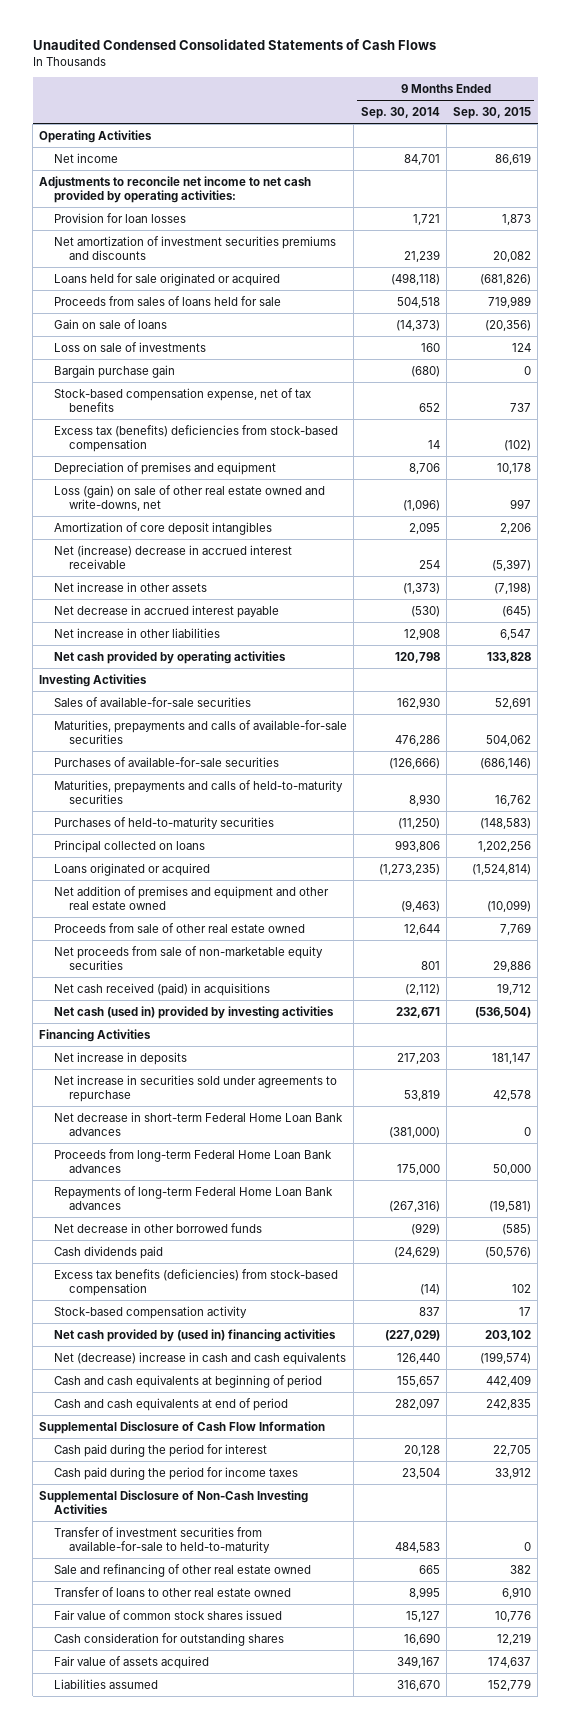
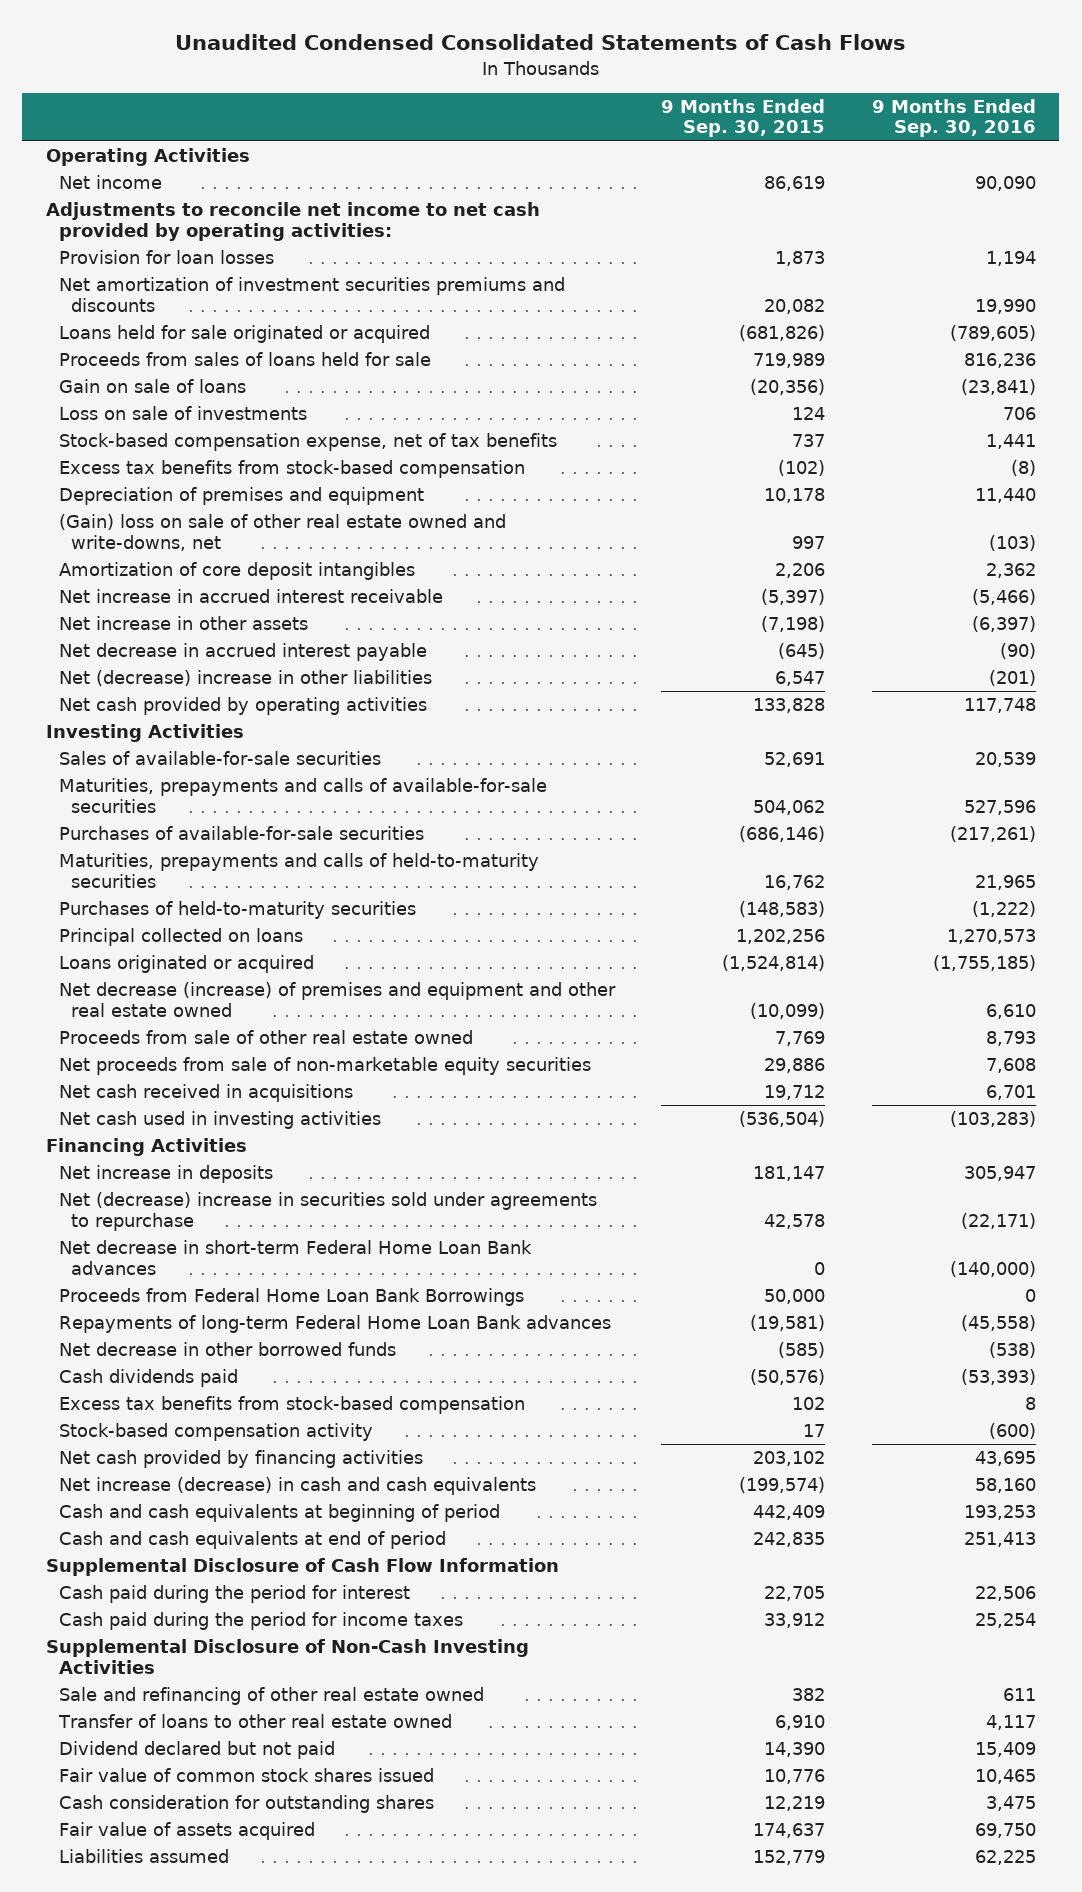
- | 9 Months Ended Sep. 30, 2014 | 9 Months Ended Sep. 30, 2015
+ | 9 Months Ended Sep. 30, 2015 | 9 Months Ended Sep. 30, 2016
- Bargain purchase gain | (680) | 0
- Excess tax (benefits) deficiencies from stock-based compensation | 14 | (102)
+ Excess tax benefits from stock-based compensation | (102) | (8)
- Loss (gain) on sale of other real estate owned and write-downs, net | (1,096) | 997
+ (Gain) loss on sale of other real estate owned and write-downs, net | 997 | (103)
- Net (increase) decrease in accrued interest receivable | 254 | (5,397)
+ Net increase in accrued interest receivable | (5,397) | (5,466)
- Net increase in other liabilities | 12,908 | 6,547
+ Net (decrease) increase in other liabilities | 6,547 | (201)
- Net addition of premises and equipment and other real estate owned | (9,463) | (10,099)
+ Net decrease (increase) of premises and equipment and other real estate owned | (10,099) | 6,610
- Net cash received (paid) in acquisitions | (2,112) | 19,712
- Net cash (used in) provided by investing activities | 232,671 | (536,504)
+ Net cash received in acquisitions | 19,712 | 6,701
+ Net cash used in investing activities | (536,504) | (103,283)
- Net increase in securities sold under agreements to repurchase | 53,819 | 42,578
+ Net (decrease) increase in securities sold under agreements to repurchase | 42,578 | (22,171)
- Proceeds from long-term Federal Home Loan Bank advances | 175,000 | 50,000
+ Proceeds from Federal Home Loan Bank Borrowings | 50,000 | 0
- Excess tax benefits (deficiencies) from stock-based compensation | (14) | 102
+ Excess tax benefits from stock-based compensation | 102 | 8
- Net cash provided by (used in) financing activities | (227,029) | 203,102
- Net (decrease) increase in cash and cash equivalents | 126,440 | (199,574)
+ Net cash provided by financing activities | 203,102 | 43,695
+ Net increase (decrease) in cash and cash equivalents | (199,574) | 58,160
- Transfer of investment securities from available-for-sale to held-to-maturity | 484,583 | 0
+ Dividend declared but not paid | 14,390 | 15,409

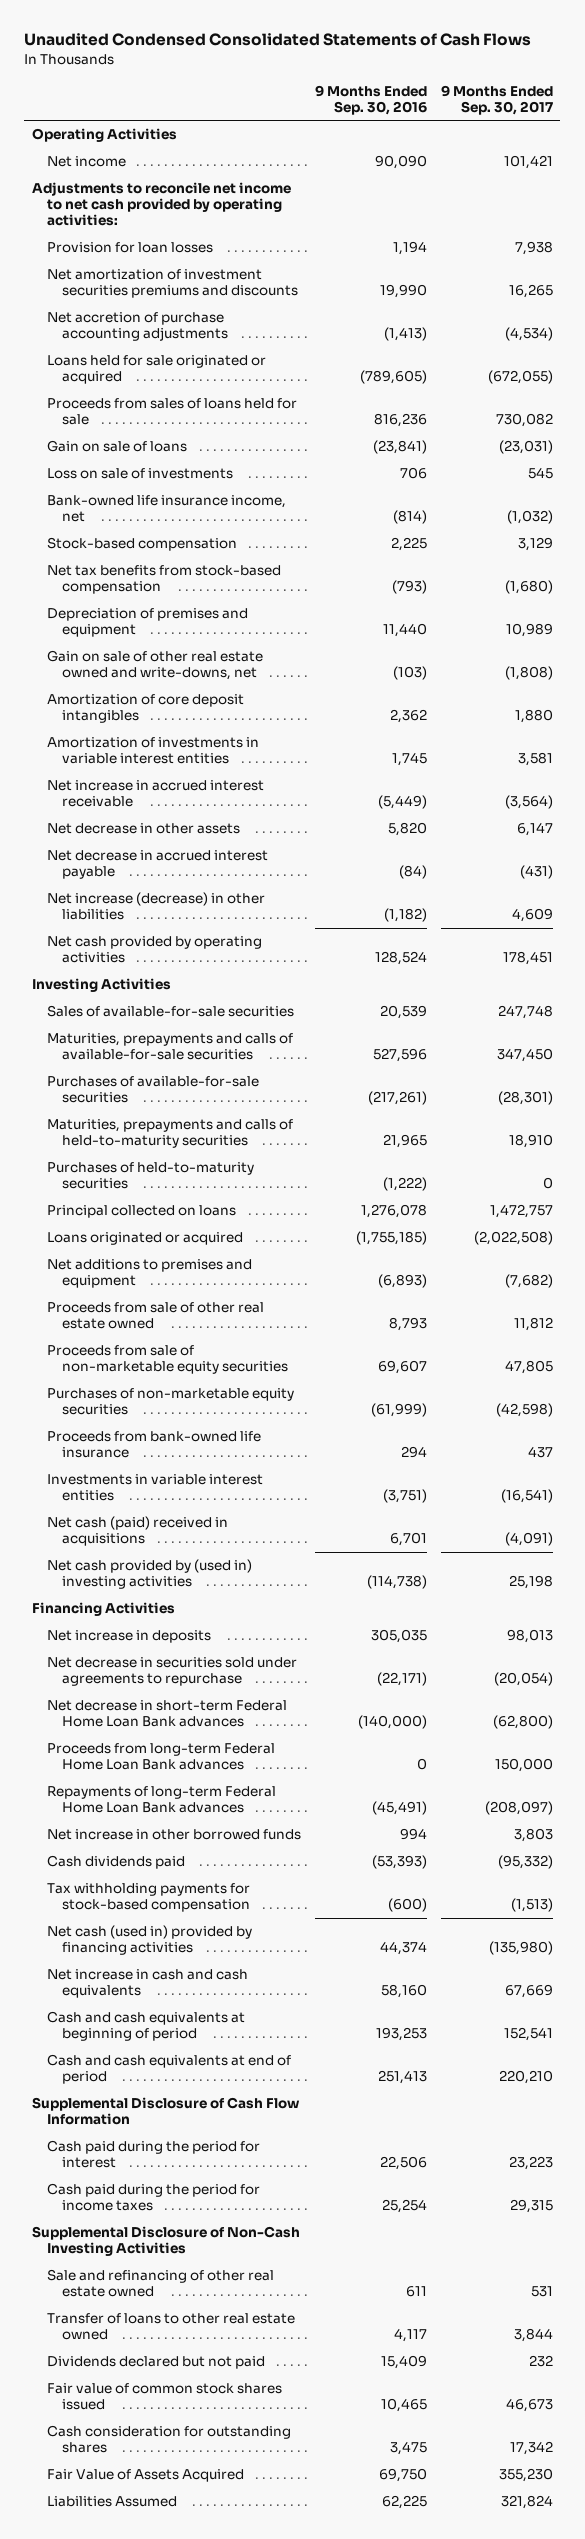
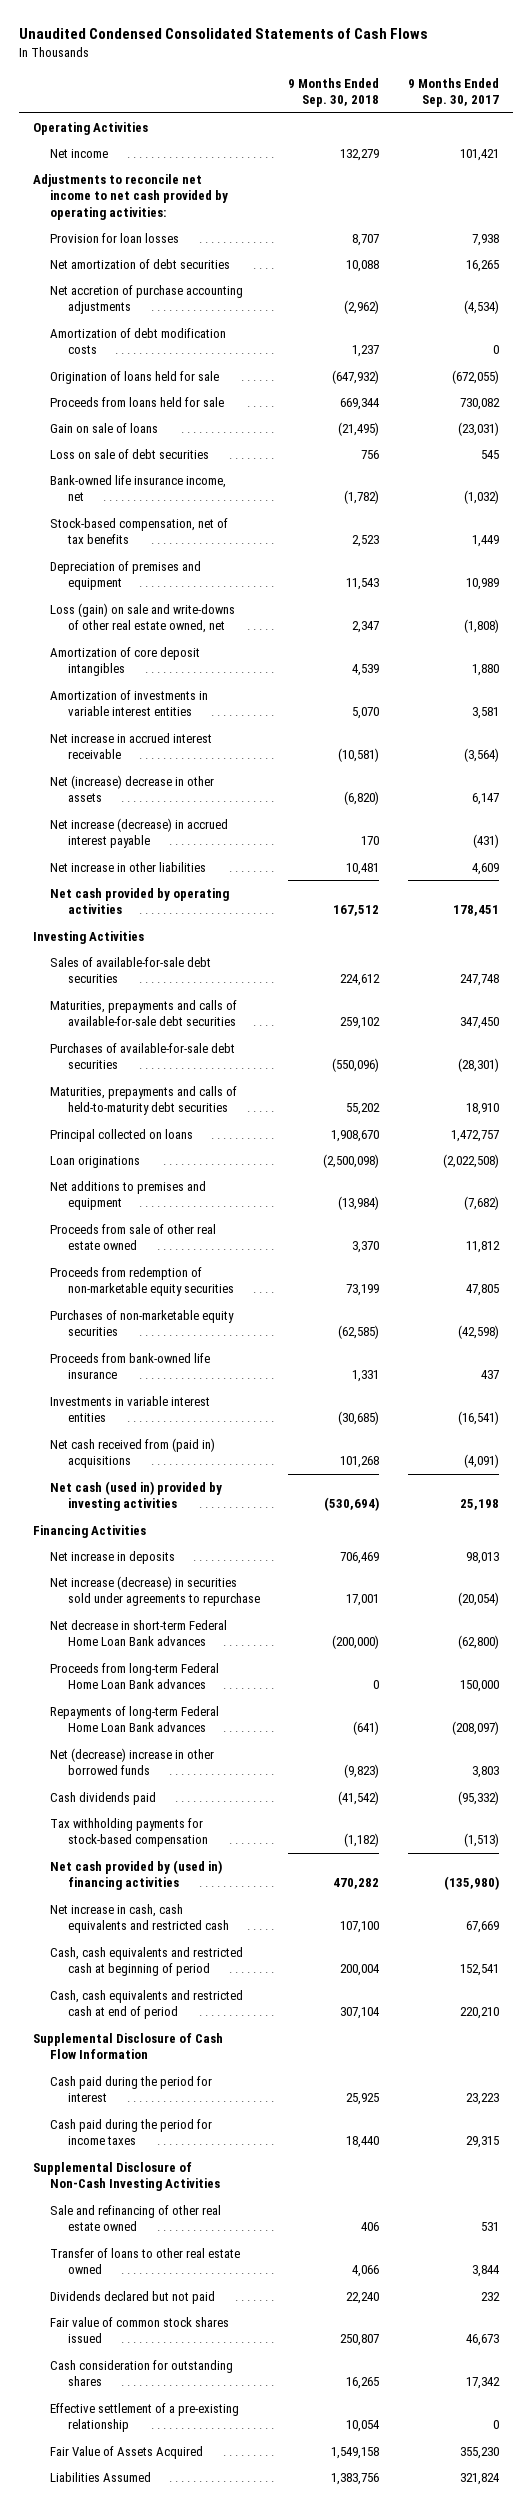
- | 9 Months Ended Sep. 30, 2016 | 9 Months Ended Sep. 30, 2017
+ | 9 Months Ended Sep. 30, 2018 | 9 Months Ended Sep. 30, 2017
- Net amortization of investment securities premiums and discounts | 19,990 | 16,265
+ Net amortization of debt securities | 10,088 | 16,265
- Loans held for sale originated or acquired | (789,605) | (672,055)
- Proceeds from sales of loans held for sale | 816,236 | 730,082
+ Amortization of debt modification costs | 1,237 | 0
+ Origination of loans held for sale | (647,932) | (672,055)
+ Proceeds from loans held for sale | 669,344 | 730,082
- Loss on sale of investments | 706 | 545
+ Loss on sale of debt securities | 756 | 545
- Stock-based compensation | 2,225 | 3,129
- Net tax benefits from stock-based compensation | (793) | (1,680)
+ Stock-based compensation, net of tax benefits | 2,523 | 1,449
- Gain on sale of other real estate owned and write-downs, net | (103) | (1,808)
+ Loss (gain) on sale and write-downs of other real estate owned, net | 2,347 | (1,808)
- Net decrease in other assets | 5,820 | 6,147
- Net decrease in accrued interest payable | (84) | (431)
- Net increase (decrease) in other liabilities | (1,182) | 4,609
+ Net (increase) decrease in other assets | (6,820) | 6,147
+ Net increase (decrease) in accrued interest payable | 170 | (431)
+ Net increase in other liabilities | 10,481 | 4,609
- Sales of available-for-sale securities | 20,539 | 247,748
- Maturities, prepayments and calls of available-for-sale securities | 527,596 | 347,450
- Purchases of available-for-sale securities | (217,261) | (28,301)
- Maturities, prepayments and calls of held-to-maturity securities | 21,965 | 18,910
- Purchases of held-to-maturity securities | (1,222) | 0
+ Sales of available-for-sale debt securities | 224,612 | 247,748
+ Maturities, prepayments and calls of available-for-sale debt securities | 259,102 | 347,450
+ Purchases of available-for-sale debt securities | (550,096) | (28,301)
+ Maturities, prepayments and calls of held-to-maturity debt securities | 55,202 | 18,910
- Loans originated or acquired | (1,755,185) | (2,022,508)
+ Loan originations | (2,500,098) | (2,022,508)
- Proceeds from sale of non-marketable equity securities | 69,607 | 47,805
+ Proceeds from redemption of non-marketable equity securities | 73,199 | 47,805
- Net cash (paid) received in acquisitions | 6,701 | (4,091)
- Net cash provided by (used in) investing activities | (114,738) | 25,198
+ Net cash received from (paid in) acquisitions | 101,268 | (4,091)
+ Net cash (used in) provided by investing activities | (530,694) | 25,198
- Net decrease in securities sold under agreements to repurchase | (22,171) | (20,054)
+ Net increase (decrease) in securities sold under agreements to repurchase | 17,001 | (20,054)
- Net increase in other borrowed funds | 994 | 3,803
+ Net (decrease) increase in other borrowed funds | (9,823) | 3,803
- Net cash (used in) provided by financing activities | 44,374 | (135,980)
- Net increase in cash and cash equivalents | 58,160 | 67,669
- Cash and cash equivalents at beginning of period | 193,253 | 152,541
- Cash and cash equivalents at end of period | 251,413 | 220,210
+ Net cash provided by (used in) financing activities | 470,282 | (135,980)
+ Net increase in cash, cash equivalents and restricted cash | 107,100 | 67,669
+ Cash, cash equivalents and restricted cash at beginning of period | 200,004 | 152,541
+ Cash, cash equivalents and restricted cash at end of period | 307,104 | 220,210
+ Effective settlement of a pre-existing relationship | 10,054 | 0

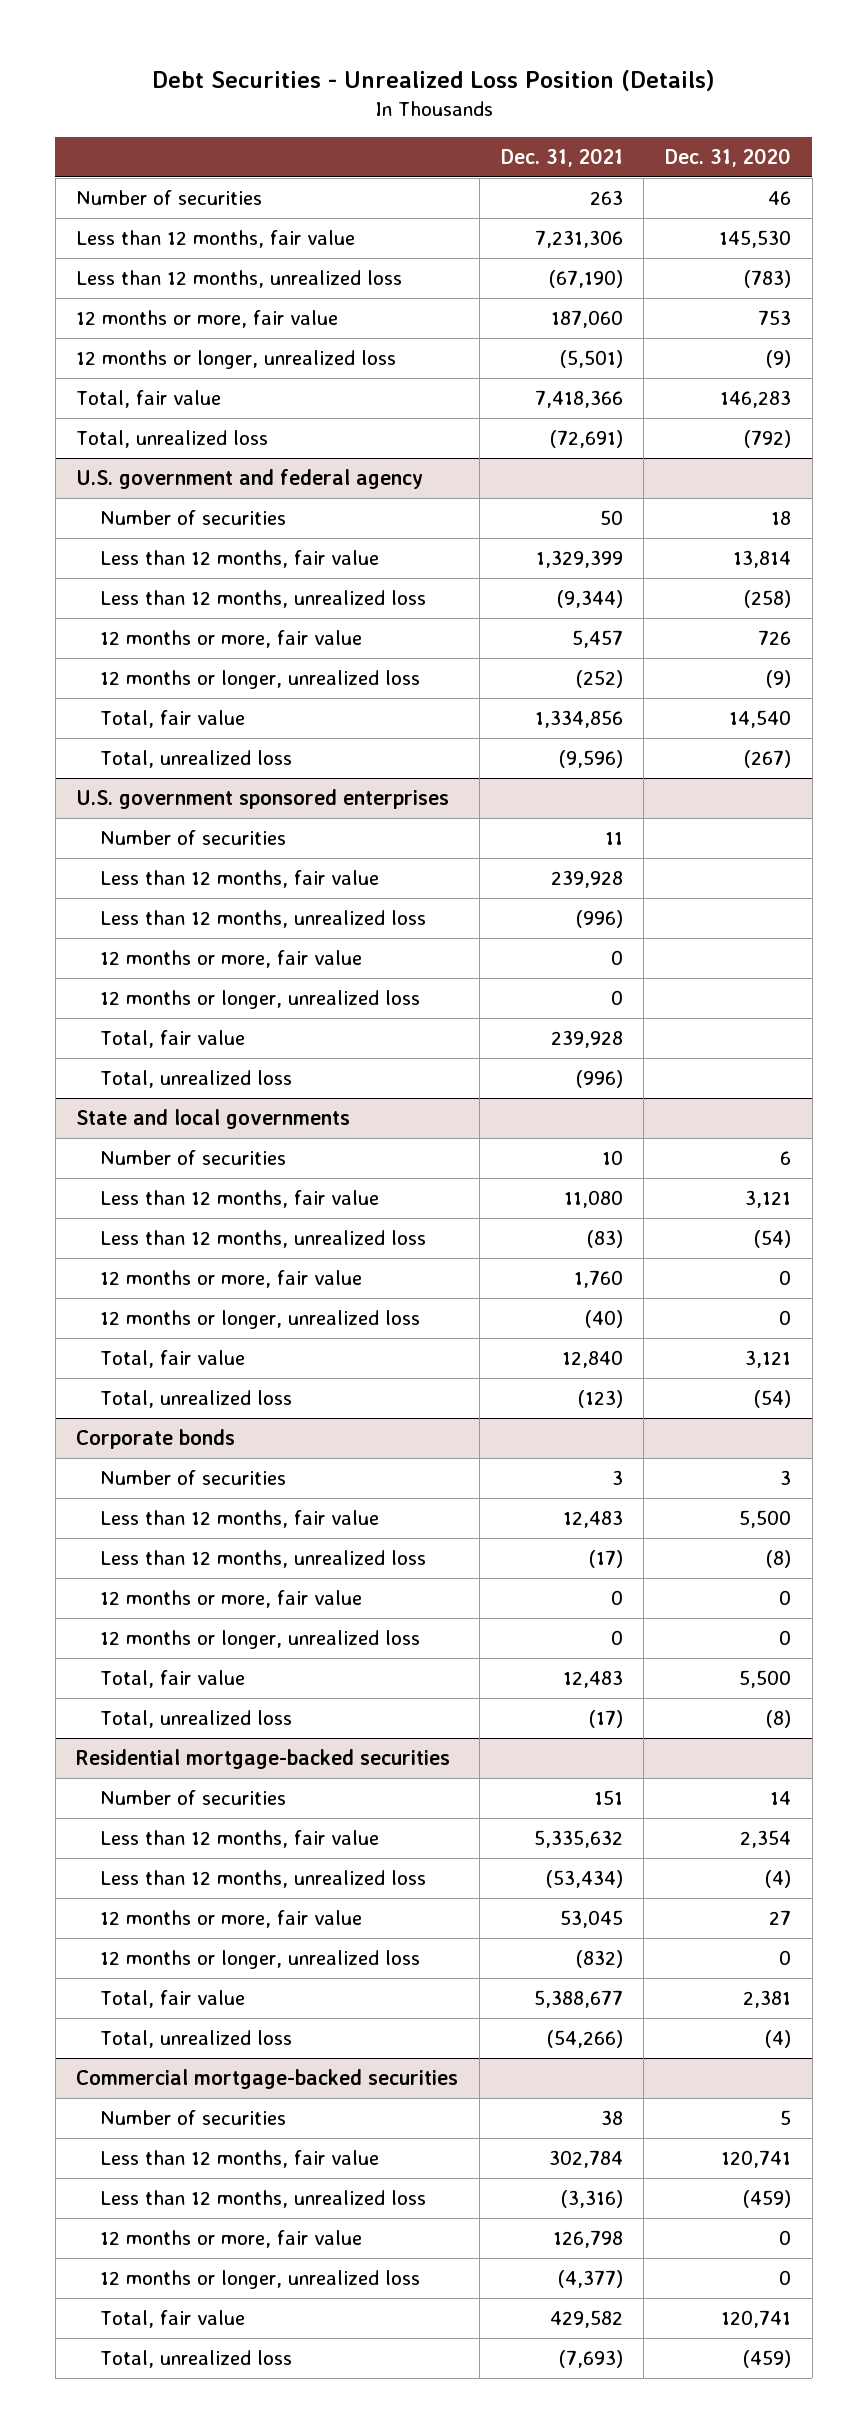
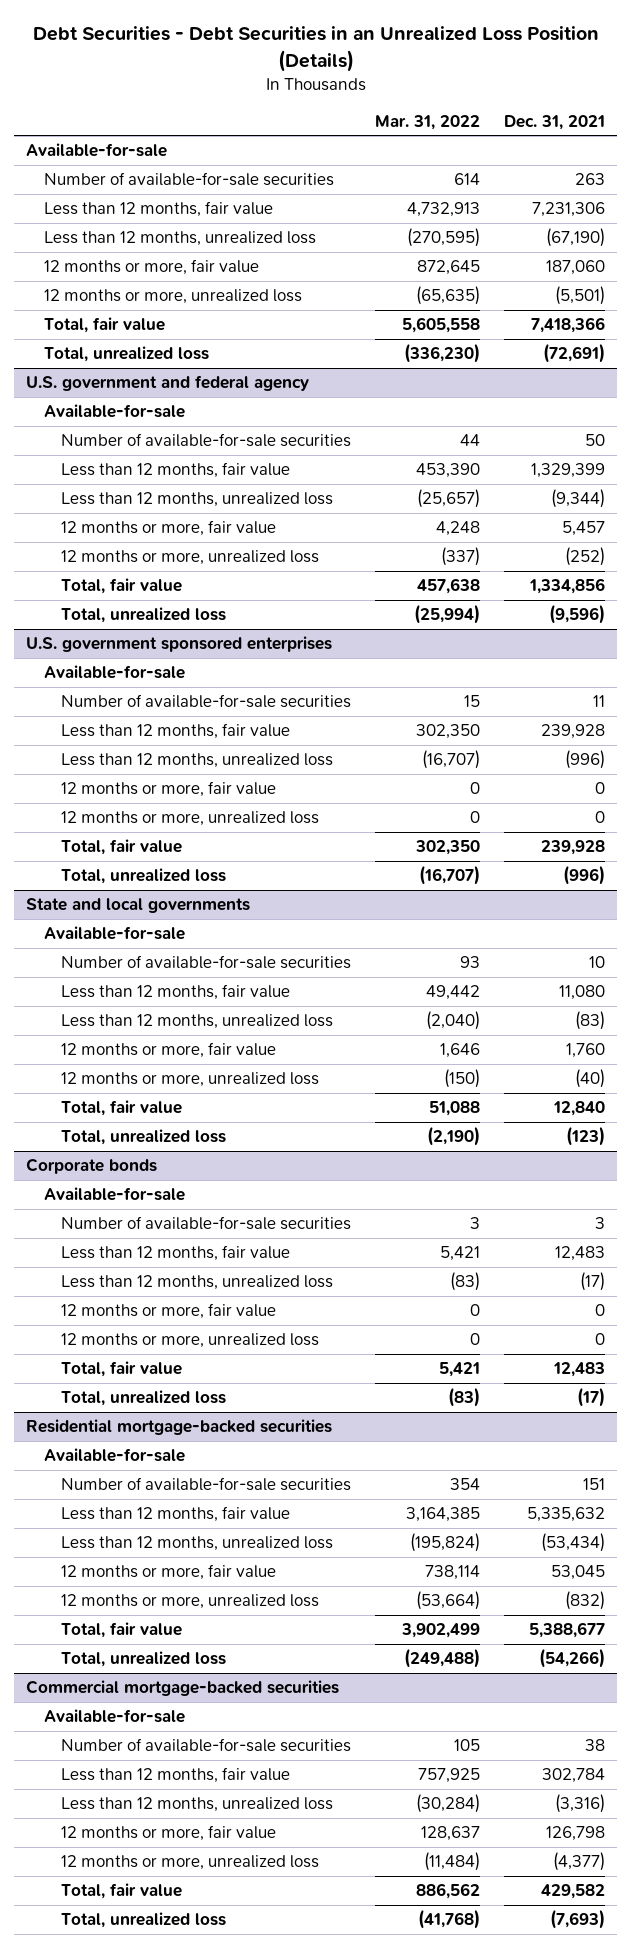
- Debt Securities - Unrealized Loss Position (Details)
+ Debt Securities - Debt Securities in an Unrealized Loss Position (Details)
- | Dec. 31, 2021 | Dec. 31, 2020
+ | Mar. 31, 2022 | Dec. 31, 2021
- Number of securities | 263 | 46
+ Available-for-sale
+ Number of available-for-sale securities | 614 | 263
- 12 months or longer, unrealized loss | (5,501) | (9)
+ 12 months or more, unrealized loss | (65,635) | (5,501)
@ U.S. government and federal agency
- Number of securities | 50 | 18
+ Available-for-sale
+ Number of available-for-sale securities | 44 | 50
- 12 months or longer, unrealized loss | (252) | (9)
+ 12 months or more, unrealized loss | (337) | (252)
@ U.S. government sponsored enterprises
- Number of securities | 11 |
+ Available-for-sale
+ Number of available-for-sale securities | 15 | 11
- 12 months or longer, unrealized loss | 0 |
+ 12 months or more, unrealized loss | 0 | 0
@ State and local governments
- Number of securities | 10 | 6
+ Available-for-sale
+ Number of available-for-sale securities | 93 | 10
- 12 months or longer, unrealized loss | (40) | 0
+ 12 months or more, unrealized loss | (150) | (40)
@ Corporate bonds
- Number of securities | 3 | 3
+ Available-for-sale
+ Number of available-for-sale securities | 3 | 3
- 12 months or longer, unrealized loss | 0 | 0
+ 12 months or more, unrealized loss | 0 | 0
@ Residential mortgage-backed securities
- Number of securities | 151 | 14
+ Available-for-sale
+ Number of available-for-sale securities | 354 | 151
- 12 months or longer, unrealized loss | (832) | 0
+ 12 months or more, unrealized loss | (53,664) | (832)
@ Commercial mortgage-backed securities
- Number of securities | 38 | 5
+ Available-for-sale
+ Number of available-for-sale securities | 105 | 38
- 12 months or longer, unrealized loss | (4,377) | 0
+ 12 months or more, unrealized loss | (11,484) | (4,377)

